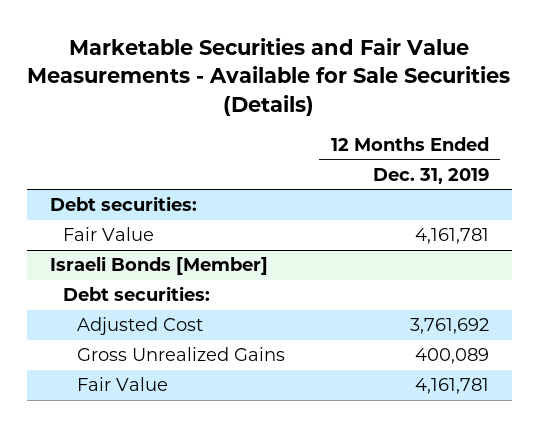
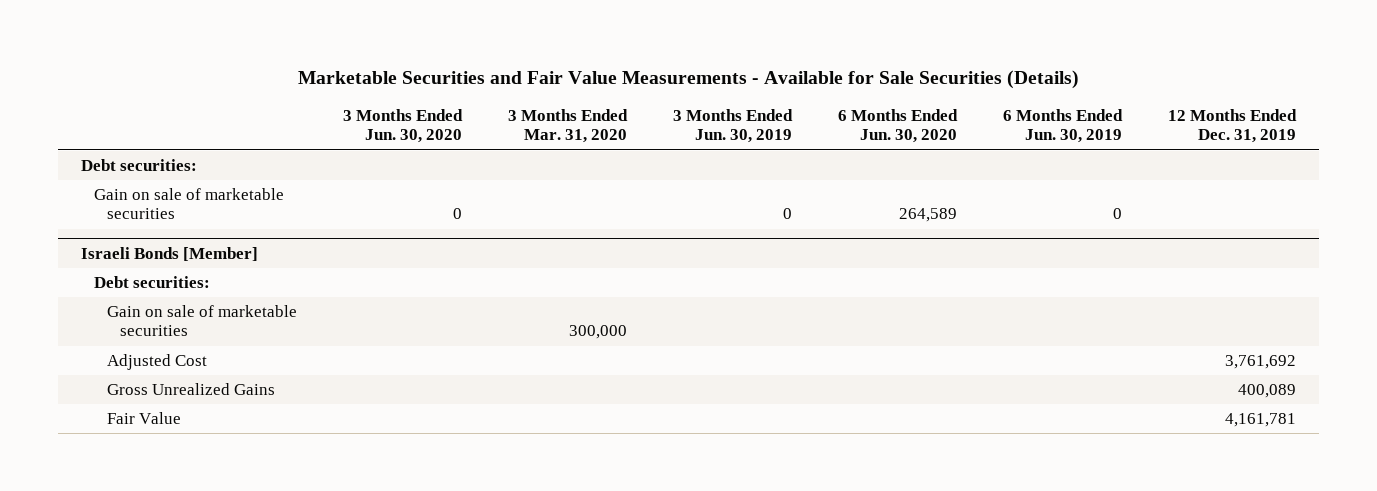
- | 12 Months Ended Dec. 31, 2019
+ | 3 Months Ended Jun. 30, 2020 | 3 Months Ended Mar. 31, 2020 | 3 Months Ended Jun. 30, 2019 | 6 Months Ended Jun. 30, 2020 | 6 Months Ended Jun. 30, 2019 | 12 Months Ended Dec. 31, 2019
- Fair Value | 4,161,781
+ Gain on sale of marketable securities | 0 | | 0 | 264,589 | 0 |
@ Israeli Bonds [Member]
+ Gain on sale of marketable securities | | 300,000 | | | |

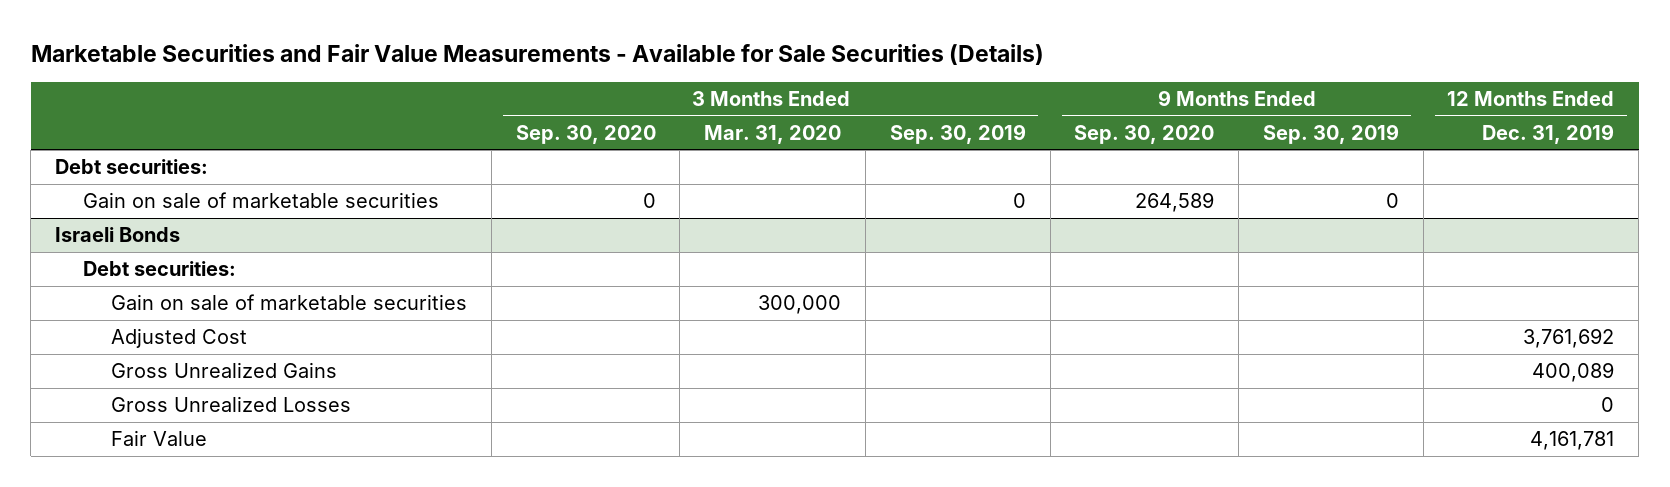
- | 3 Months Ended Jun. 30, 2020 | 3 Months Ended Mar. 31, 2020 | 3 Months Ended Jun. 30, 2019 | 6 Months Ended Jun. 30, 2020 | 6 Months Ended Jun. 30, 2019 | 12 Months Ended Dec. 31, 2019
+ | 3 Months Ended Sep. 30, 2020 | 3 Months Ended Mar. 31, 2020 | 3 Months Ended Sep. 30, 2019 | 9 Months Ended Sep. 30, 2020 | 9 Months Ended Sep. 30, 2019 | 12 Months Ended Dec. 31, 2019
- Israeli Bonds [Member]
+ Israeli Bonds
+ Gross Unrealized Losses | | | | | | 0

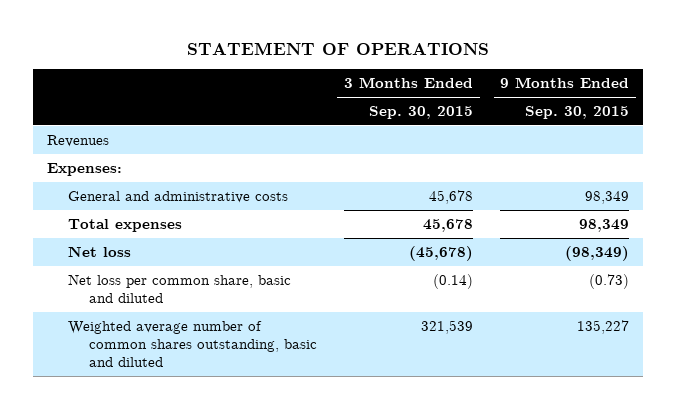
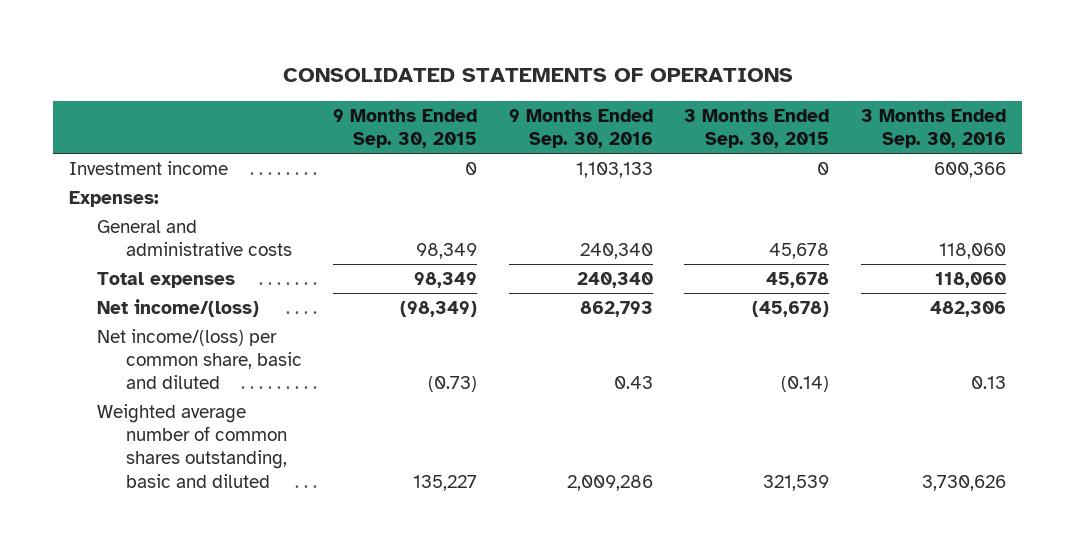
- STATEMENT OF OPERATIONS
+ CONSOLIDATED STATEMENTS OF OPERATIONS
- | 3 Months Ended Sep. 30, 2015 | 9 Months Ended Sep. 30, 2015
+ | 9 Months Ended Sep. 30, 2015 | 9 Months Ended Sep. 30, 2016 | 3 Months Ended Sep. 30, 2015 | 3 Months Ended Sep. 30, 2016
- Revenues
+ Investment income | 0 | 1,103,133 | 0 | 600,366
- Net loss | (45,678) | (98,349)
- Net loss per common share, basic and diluted | (0.14) | (0.73)
+ Net income/(loss) | (98,349) | 862,793 | (45,678) | 482,306
+ Net income/(loss) per common share, basic and diluted | (0.73) | 0.43 | (0.14) | 0.13

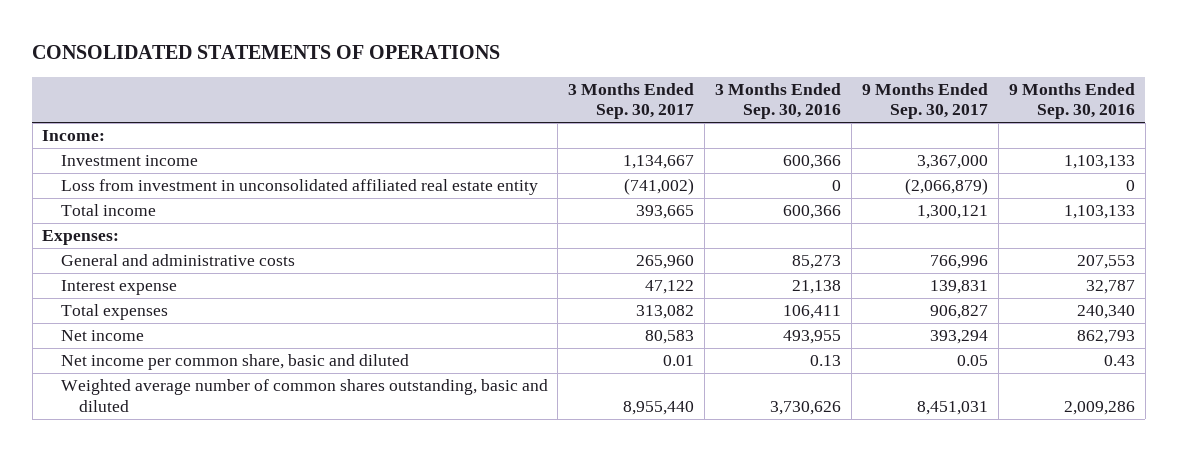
- | 9 Months Ended Sep. 30, 2015 | 9 Months Ended Sep. 30, 2016 | 3 Months Ended Sep. 30, 2015 | 3 Months Ended Sep. 30, 2016
+ | 3 Months Ended Sep. 30, 2017 | 3 Months Ended Sep. 30, 2016 | 9 Months Ended Sep. 30, 2017 | 9 Months Ended Sep. 30, 2016
+ Income:
+ Loss from investment in unconsolidated affiliated real estate entity | (741,002) | 0 | (2,066,879) | 0
+ Total income | 393,665 | 600,366 | 1,300,121 | 1,103,133
- General and administrative costs | 98,349 | 240,340 | 45,678 | 118,060
- Total expenses | 98,349 | 240,340 | 45,678 | 118,060
- Net income/(loss) | (98,349) | 862,793 | (45,678) | 482,306
- Net income/(loss) per common share, basic and diluted | (0.73) | 0.43 | (0.14) | 0.13
+ General and administrative costs | 265,960 | 85,273 | 766,996 | 207,553
+ Interest expense | 47,122 | 21,138 | 139,831 | 32,787
+ Total expenses | 313,082 | 106,411 | 906,827 | 240,340
+ Net income | 80,583 | 493,955 | 393,294 | 862,793
+ Net income per common share, basic and diluted | 0.01 | 0.13 | 0.05 | 0.43

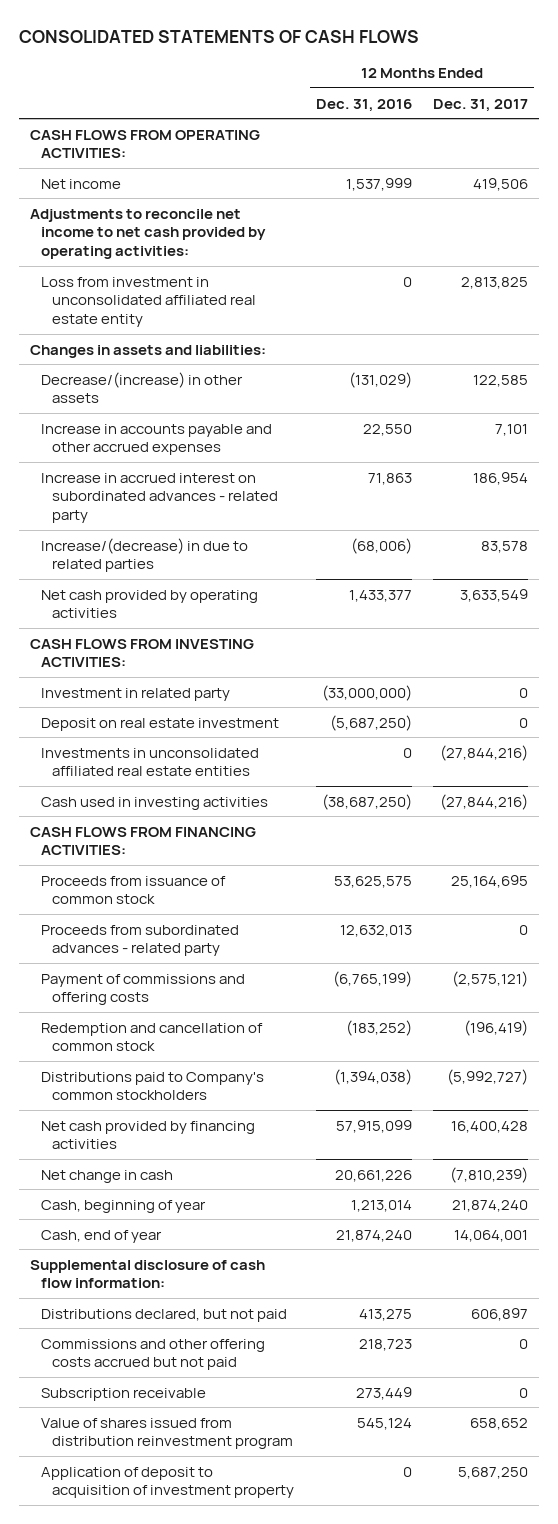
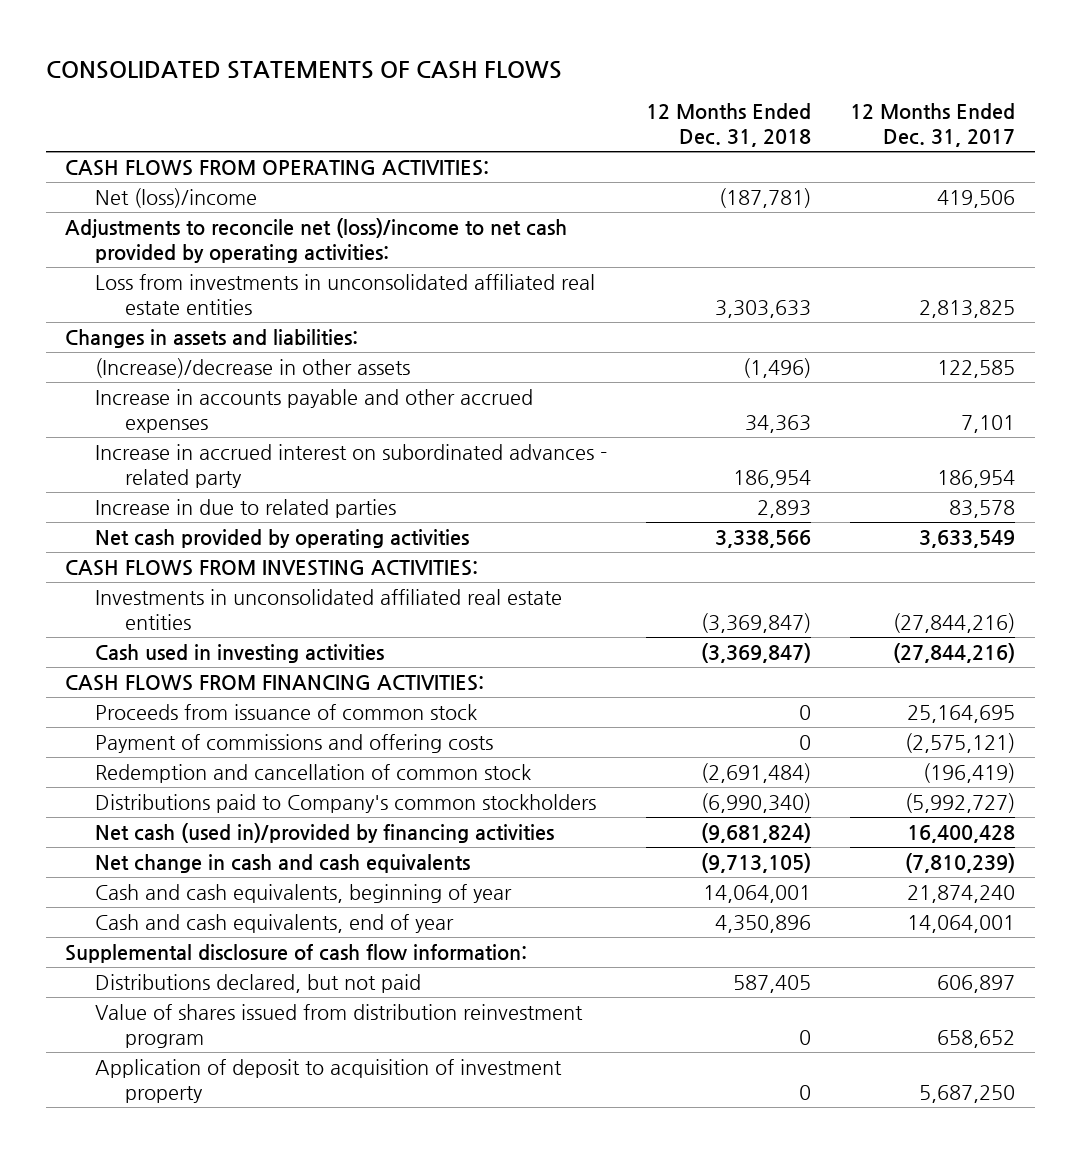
- | 12 Months Ended Dec. 31, 2016 | 12 Months Ended Dec. 31, 2017
+ | 12 Months Ended Dec. 31, 2018 | 12 Months Ended Dec. 31, 2017
- Net income | 1,537,999 | 419,506
- Adjustments to reconcile net income to net cash provided by operating activities:
- Loss from investment in unconsolidated affiliated real estate entity | 0 | 2,813,825
+ Net (loss)/income | (187,781) | 419,506
+ Adjustments to reconcile net (loss)/income to net cash provided by operating activities:
+ Loss from investments in unconsolidated affiliated real estate entities | 3,303,633 | 2,813,825
- Decrease/(increase) in other assets | (131,029) | 122,585
+ (Increase)/decrease in other assets | (1,496) | 122,585
- Increase/(decrease) in due to related parties | (68,006) | 83,578
+ Increase in due to related parties | 2,893 | 83,578
- Investment in related party | (33,000,000) | 0
- Deposit on real estate investment | (5,687,250) | 0
- Proceeds from subordinated advances - related party | 12,632,013 | 0
- Net cash provided by financing activities | 57,915,099 | 16,400,428
- Net change in cash | 20,661,226 | (7,810,239)
- Cash, beginning of year | 1,213,014 | 21,874,240
- Cash, end of year | 21,874,240 | 14,064,001
+ Net cash (used in)/provided by financing activities | (9,681,824) | 16,400,428
+ Net change in cash and cash equivalents | (9,713,105) | (7,810,239)
+ Cash and cash equivalents, beginning of year | 14,064,001 | 21,874,240
+ Cash and cash equivalents, end of year | 4,350,896 | 14,064,001
- Commissions and other offering costs accrued but not paid | 218,723 | 0
- Subscription receivable | 273,449 | 0

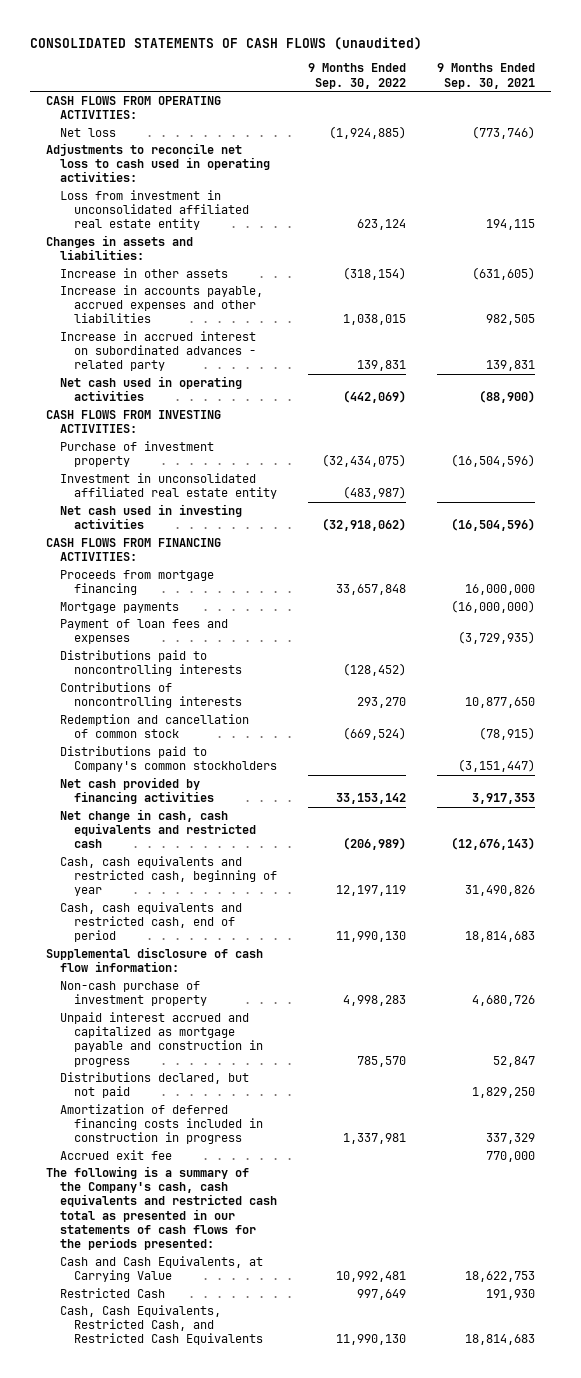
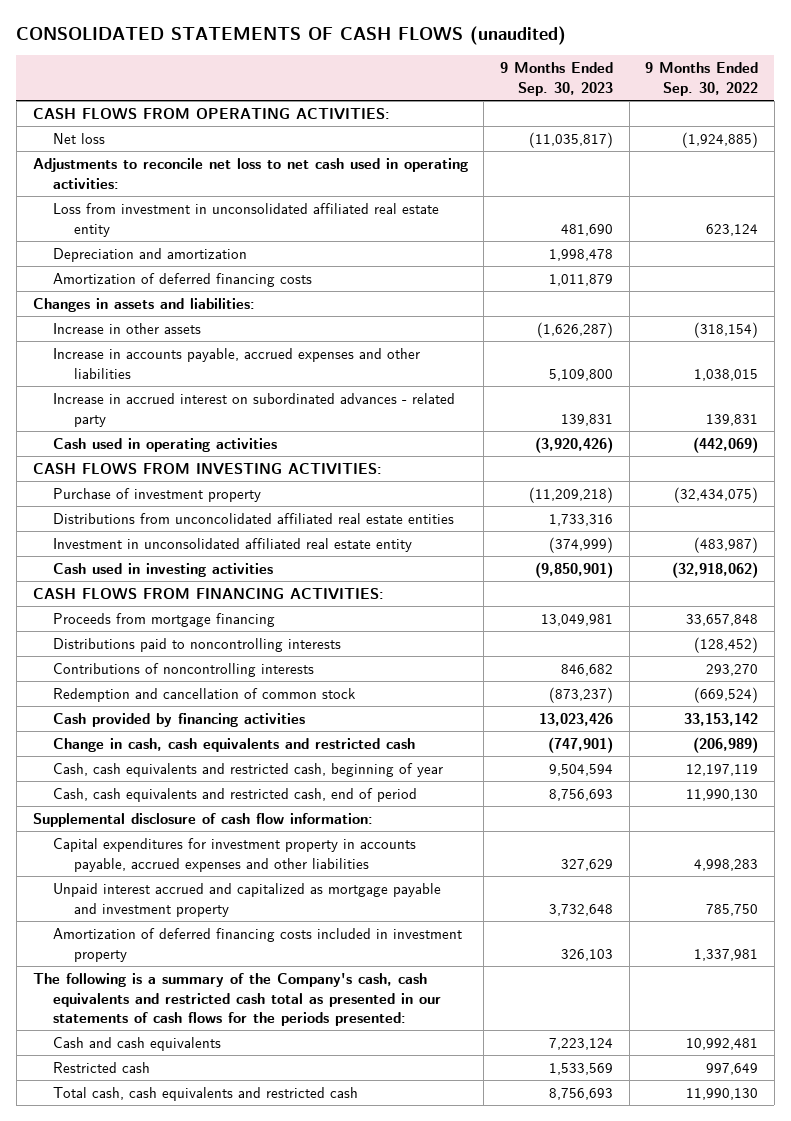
- | 9 Months Ended Sep. 30, 2022 | 9 Months Ended Sep. 30, 2021
+ | 9 Months Ended Sep. 30, 2023 | 9 Months Ended Sep. 30, 2022
- Adjustments to reconcile net loss to cash used in operating activities:
+ Adjustments to reconcile net loss to net cash used in operating activities:
+ Depreciation and amortization | 1,998,478 |
+ Amortization of deferred financing costs | 1,011,879 |
- Net cash used in operating activities | (442,069) | (88,900)
+ Cash used in operating activities | (3,920,426) | (442,069)
+ Distributions from unconcolidated affiliated real estate entities | 1,733,316 |
- Net cash used in investing activities | (32,918,062) | (16,504,596)
+ Cash used in investing activities | (9,850,901) | (32,918,062)
- Mortgage payments | | (16,000,000)
- Payment of loan fees and expenses | | (3,729,935)
- Distributions paid to Company's common stockholders | | (3,151,447)
- Net cash provided by financing activities | 33,153,142 | 3,917,353
- Net change in cash, cash equivalents and restricted cash | (206,989) | (12,676,143)
+ Cash provided by financing activities | 13,023,426 | 33,153,142
+ Change in cash, cash equivalents and restricted cash | (747,901) | (206,989)
- Non-cash purchase of investment property | 4,998,283 | 4,680,726
- Unpaid interest accrued and capitalized as mortgage payable and construction in progress | 785,570 | 52,847
- Distributions declared, but not paid | | 1,829,250
- Amortization of deferred financing costs included in construction in progress | 1,337,981 | 337,329
- Accrued exit fee | | 770,000
+ Capital expenditures for investment property in accounts payable, accrued expenses and other liabilities | 327,629 | 4,998,283
+ Unpaid interest accrued and capitalized as mortgage payable and investment property | 3,732,648 | 785,750
+ Amortization of deferred financing costs included in investment property | 326,103 | 1,337,981
- Cash and Cash Equivalents, at Carrying Value | 10,992,481 | 18,622,753
- Restricted Cash | 997,649 | 191,930
- Cash, Cash Equivalents, Restricted Cash, and Restricted Cash Equivalents | 11,990,130 | 18,814,683
+ Cash and cash equivalents | 7,223,124 | 10,992,481
+ Restricted cash | 1,533,569 | 997,649
+ Total cash, cash equivalents and restricted cash | 8,756,693 | 11,990,130

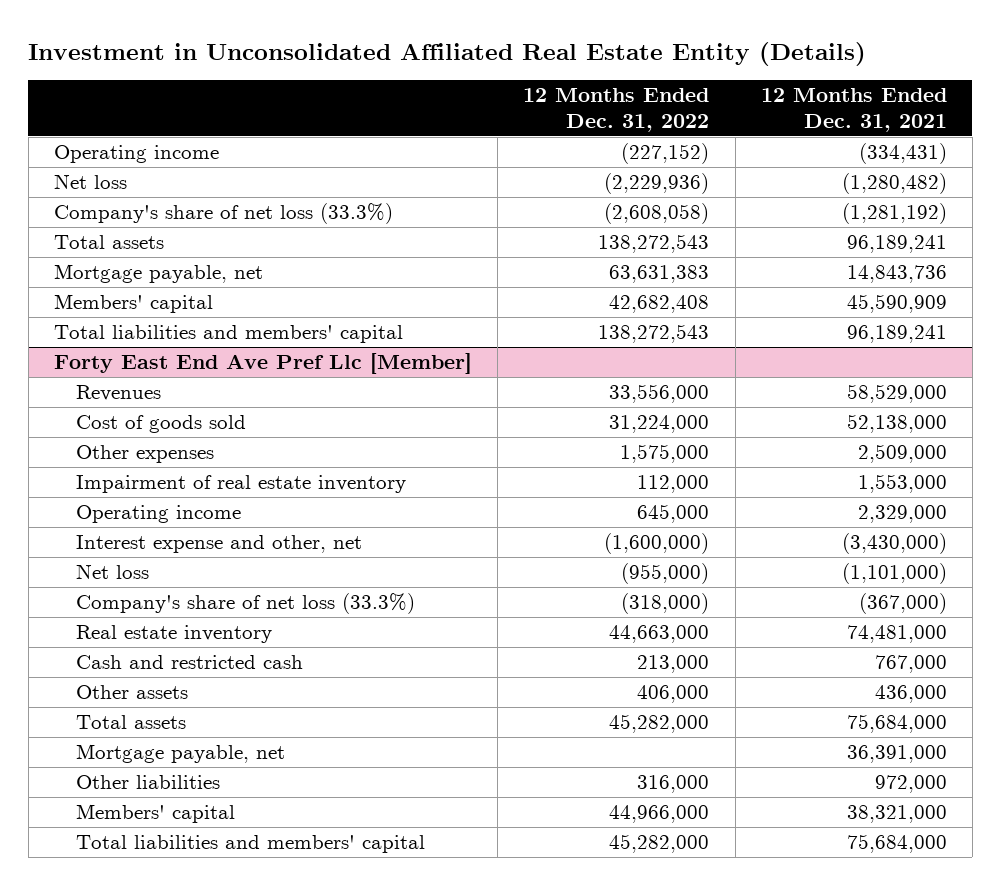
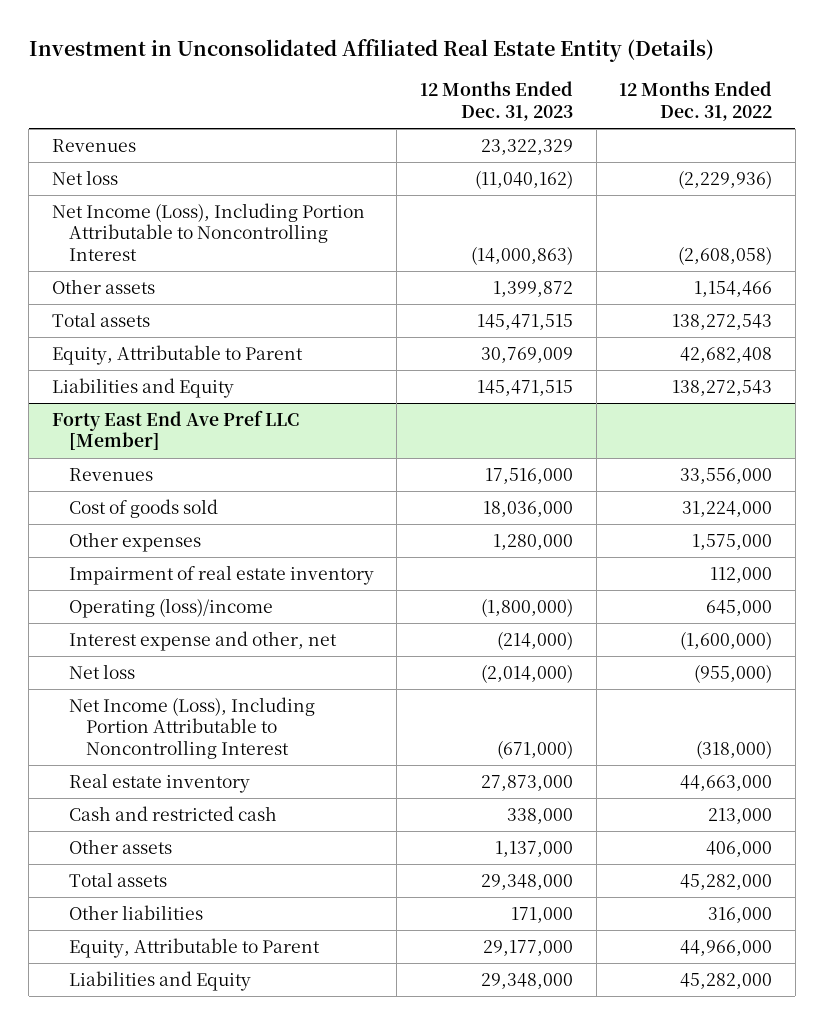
- | 12 Months Ended Dec. 31, 2022 | 12 Months Ended Dec. 31, 2021
+ | 12 Months Ended Dec. 31, 2023 | 12 Months Ended Dec. 31, 2022
- Operating income | (227,152) | (334,431)
+ Revenues | 23,322,329 |
- Company's share of net loss (33.3%) | (2,608,058) | (1,281,192)
+ Net Income (Loss), Including Portion Attributable to Noncontrolling Interest | (14,000,863) | (2,608,058)
+ Other assets | 1,399,872 | 1,154,466
- Mortgage payable, net | 63,631,383 | 14,843,736
- Members' capital | 42,682,408 | 45,590,909
- Total liabilities and members' capital | 138,272,543 | 96,189,241
- Forty East End Ave Pref Llc [Member]
+ Equity, Attributable to Parent | 30,769,009 | 42,682,408
+ Liabilities and Equity | 145,471,515 | 138,272,543
+ Forty East End Ave Pref LLC [Member]
- Operating income | 645,000 | 2,329,000
+ Operating (loss)/income | (1,800,000) | 645,000
- Company's share of net loss (33.3%) | (318,000) | (367,000)
+ Net Income (Loss), Including Portion Attributable to Noncontrolling Interest | (671,000) | (318,000)
- Mortgage payable, net | | 36,391,000
- Members' capital | 44,966,000 | 38,321,000
- Total liabilities and members' capital | 45,282,000 | 75,684,000
+ Equity, Attributable to Parent | 29,177,000 | 44,966,000
+ Liabilities and Equity | 29,348,000 | 45,282,000

